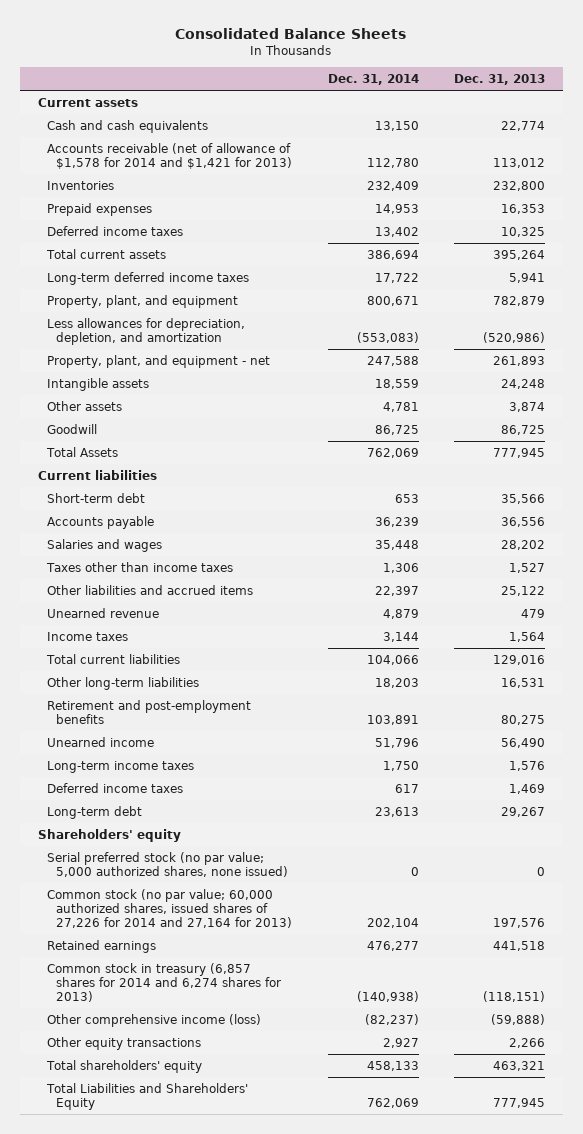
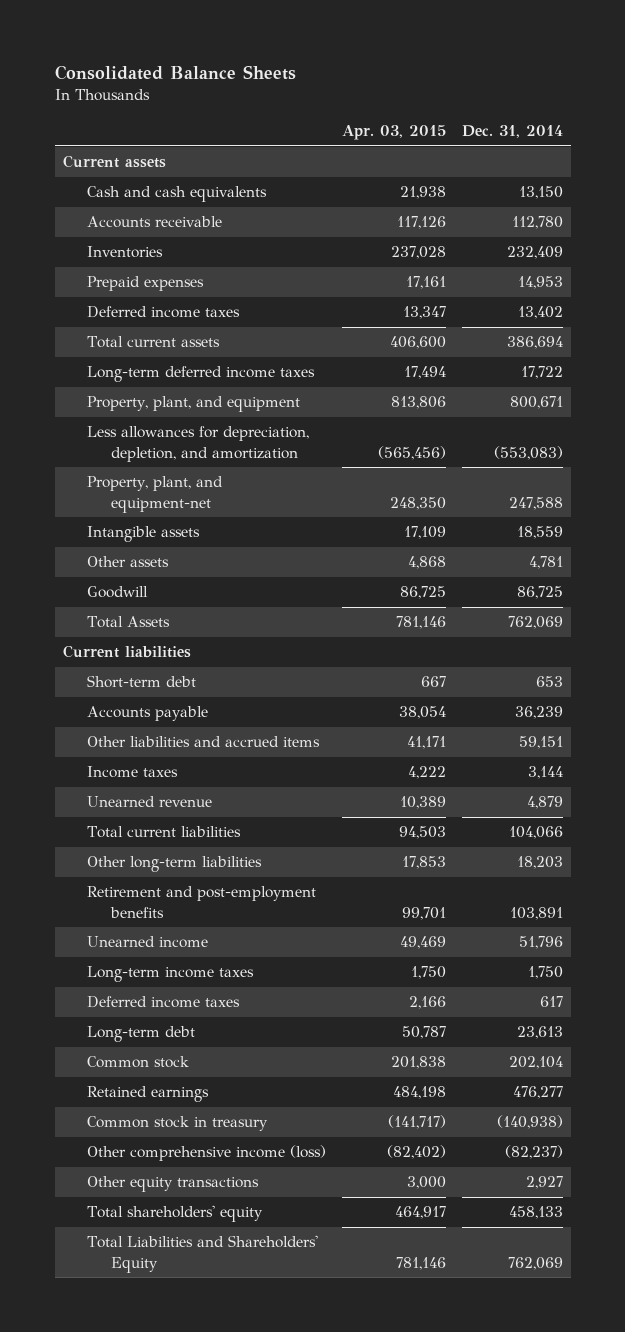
- | Dec. 31, 2014 | Dec. 31, 2013
+ | Apr. 03, 2015 | Dec. 31, 2014
- Accounts receivable (net of allowance of $1,578 for 2014 and $1,421 for 2013) | 112,780 | 113,012
+ Accounts receivable | 117,126 | 112,780
- Property, plant, and equipment - net | 247,588 | 261,893
+ Property, plant, and equipment-net | 248,350 | 247,588
- Salaries and wages | 35,448 | 28,202
- Taxes other than income taxes | 1,306 | 1,527
- Other liabilities and accrued items | 22,397 | 25,122
+ Other liabilities and accrued items | 41,171 | 59,151
moved down: Unearned revenue | 10,389 | 4,879
- Shareholders' equity
- Serial preferred stock (no par value; 5,000 authorized shares, none issued) | 0 | 0
- Common stock (no par value; 60,000 authorized shares, issued shares of 27,226 for 2014 and 27,164 for 2013) | 202,104 | 197,576
+ Common stock | 201,838 | 202,104
- Common stock in treasury (6,857 shares for 2014 and 6,274 shares for 2013) | (140,938) | (118,151)
+ Common stock in treasury | (141,717) | (140,938)

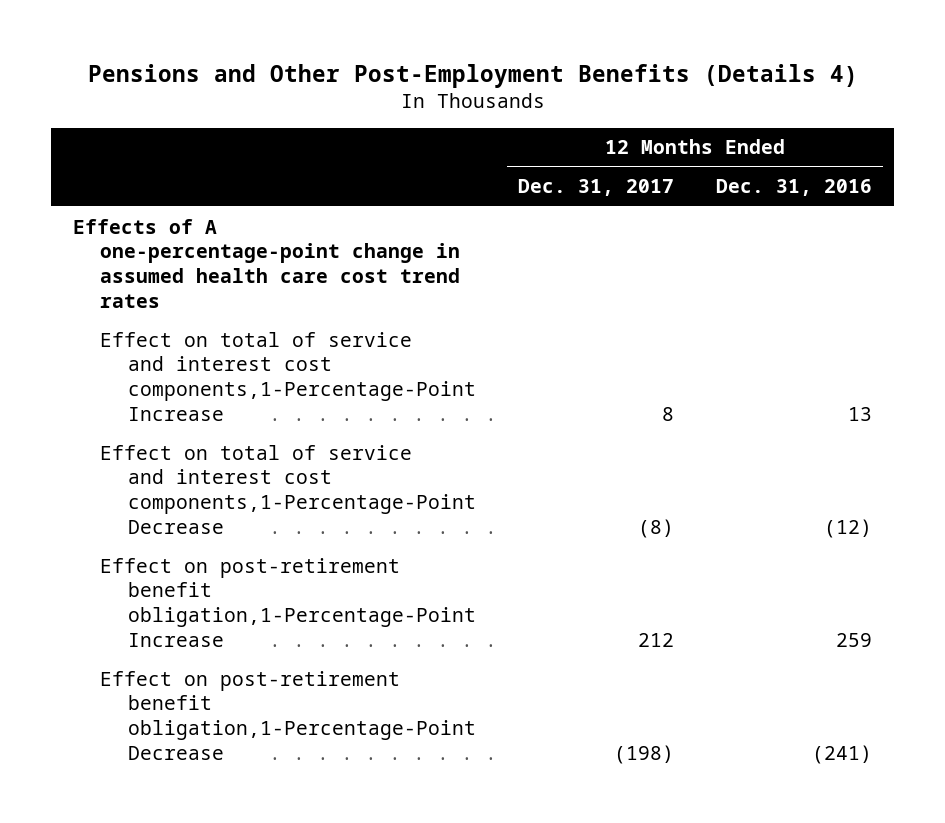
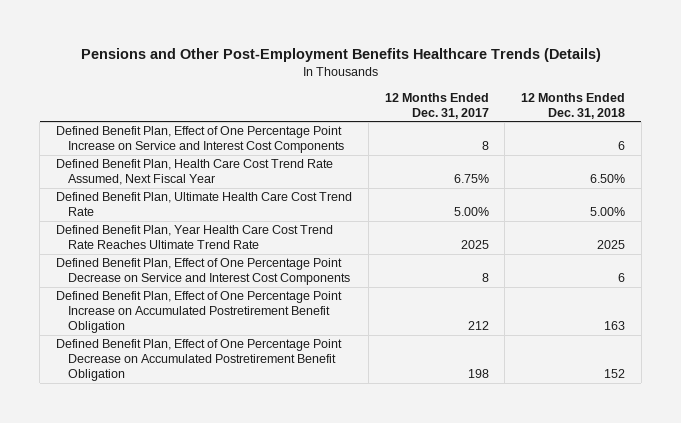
- Pensions and Other Post-Employment Benefits (Details 4)
+ Pensions and Other Post-Employment Benefits Healthcare Trends (Details)
- | 12 Months Ended Dec. 31, 2017 | 12 Months Ended Dec. 31, 2016
+ | 12 Months Ended Dec. 31, 2017 | 12 Months Ended Dec. 31, 2018
- Effects of A one-percentage-point change in assumed health care cost trend rates
- Effect on total of service and interest cost components,1-Percentage-Point Increase | 8 | 13
- Effect on total of service and interest cost components,1-Percentage-Point Decrease | (8) | (12)
- Effect on post-retirement benefit obligation,1-Percentage-Point Increase | 212 | 259
- Effect on post-retirement benefit obligation,1-Percentage-Point Decrease | (198) | (241)
+ Defined Benefit Plan, Effect of One Percentage Point Increase on Service and Interest Cost Components | 8 | 6
+ Defined Benefit Plan, Health Care Cost Trend Rate Assumed, Next Fiscal Year | 6.75% | 6.50%
+ Defined Benefit Plan, Ultimate Health Care Cost Trend Rate | 5.00% | 5.00%
+ Defined Benefit Plan, Year Health Care Cost Trend Rate Reaches Ultimate Trend Rate | 2025 | 2025
+ Defined Benefit Plan, Effect of One Percentage Point Decrease on Service and Interest Cost Components | 8 | 6
+ Defined Benefit Plan, Effect of One Percentage Point Increase on Accumulated Postretirement Benefit Obligation | 212 | 163
+ Defined Benefit Plan, Effect of One Percentage Point Decrease on Accumulated Postretirement Benefit Obligation | 198 | 152

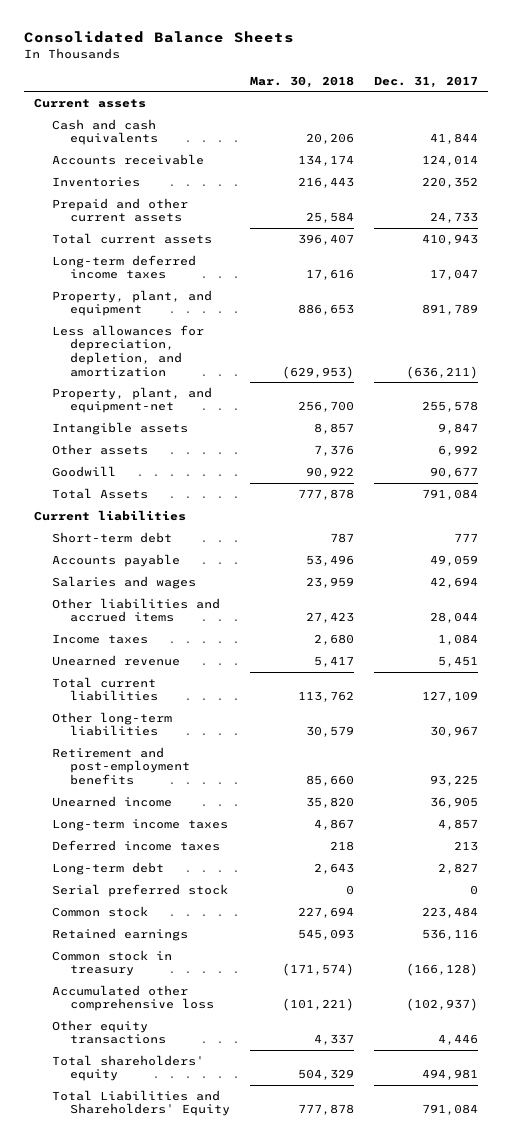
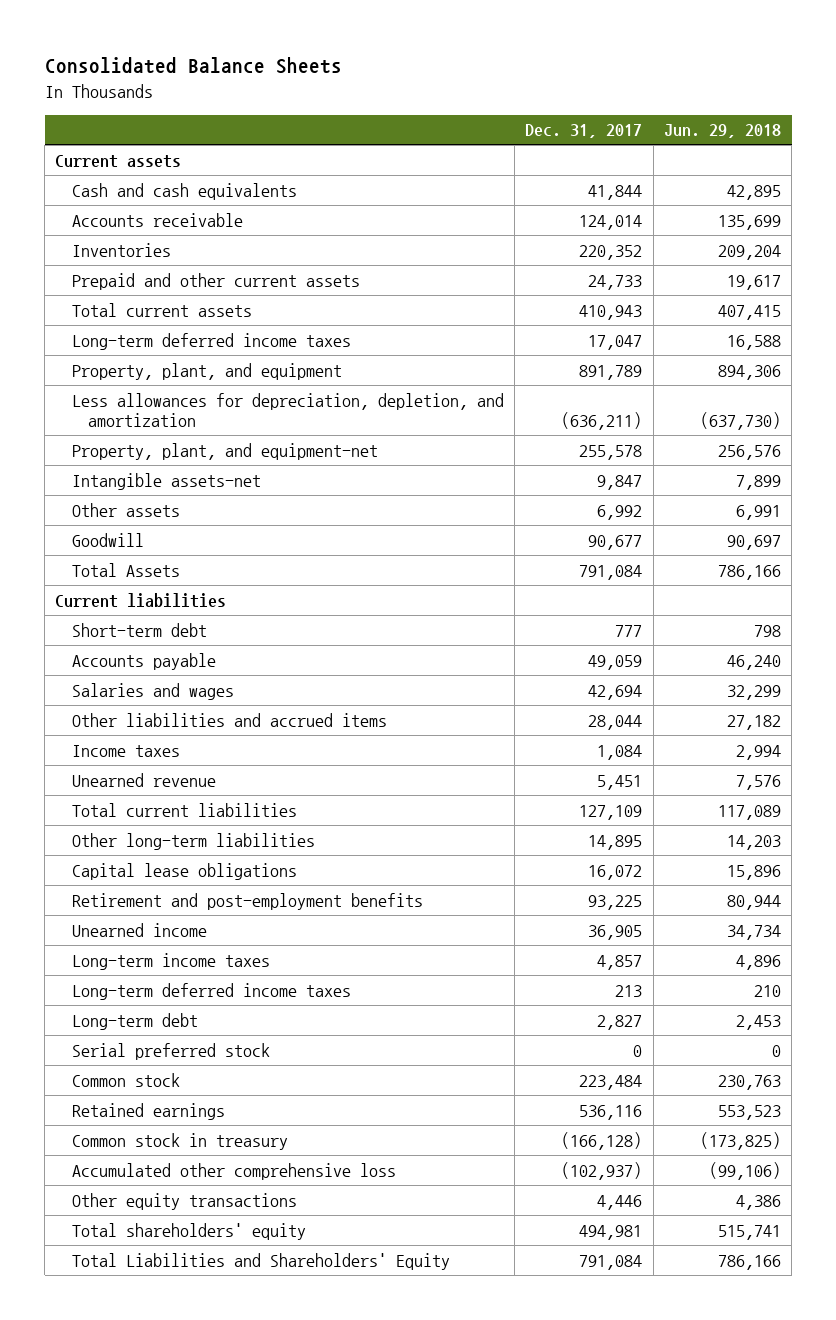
- | Mar. 30, 2018 | Dec. 31, 2017
+ | Dec. 31, 2017 | Jun. 29, 2018
- Intangible assets | 8,857 | 9,847
+ Intangible assets-net | 9,847 | 7,899
- Other long-term liabilities | 30,579 | 30,967
+ Other long-term liabilities | 14,895 | 14,203
+ Capital lease obligations | 16,072 | 15,896
- Deferred income taxes | 218 | 213
+ Long-term deferred income taxes | 213 | 210

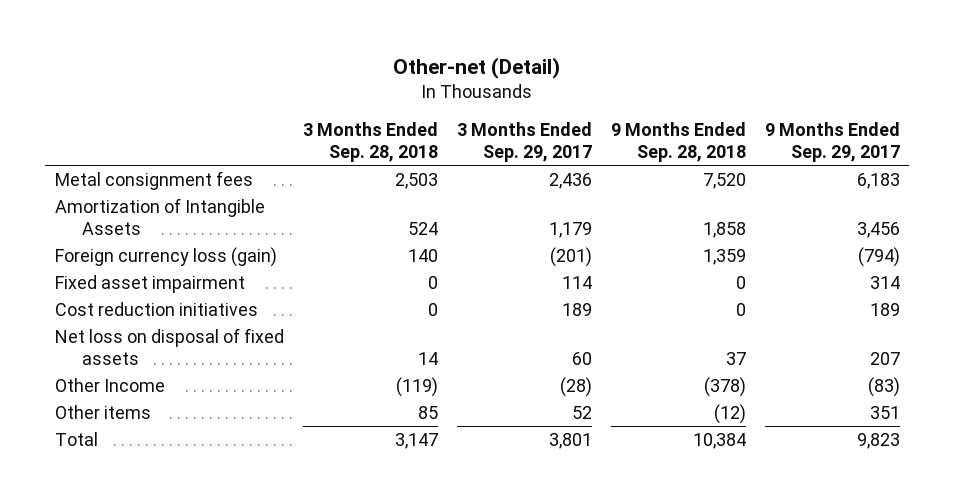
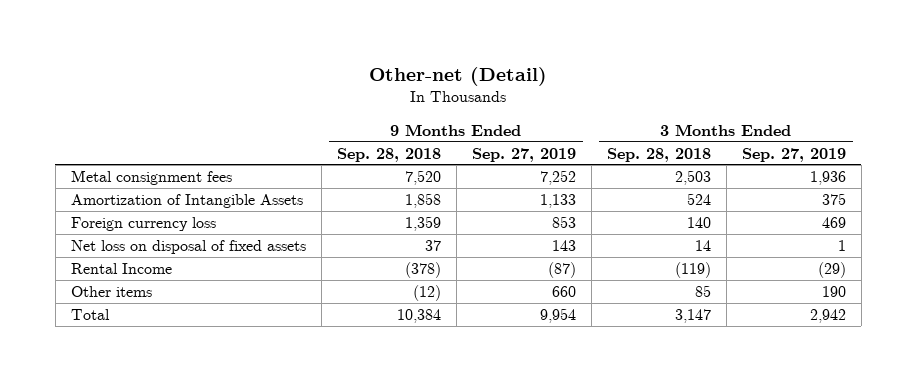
- | 3 Months Ended Sep. 28, 2018 | 3 Months Ended Sep. 29, 2017 | 9 Months Ended Sep. 28, 2018 | 9 Months Ended Sep. 29, 2017
+ | 9 Months Ended Sep. 28, 2018 | 9 Months Ended Sep. 27, 2019 | 3 Months Ended Sep. 28, 2018 | 3 Months Ended Sep. 27, 2019
- Foreign currency loss (gain) | 140 | (201) | 1,359 | (794)
- Fixed asset impairment | 0 | 114 | 0 | 314
- Cost reduction initiatives | 0 | 189 | 0 | 189
+ Foreign currency loss | 1,359 | 853 | 140 | 469
- Other Income | (119) | (28) | (378) | (83)
+ Rental Income | (378) | (87) | (119) | (29)

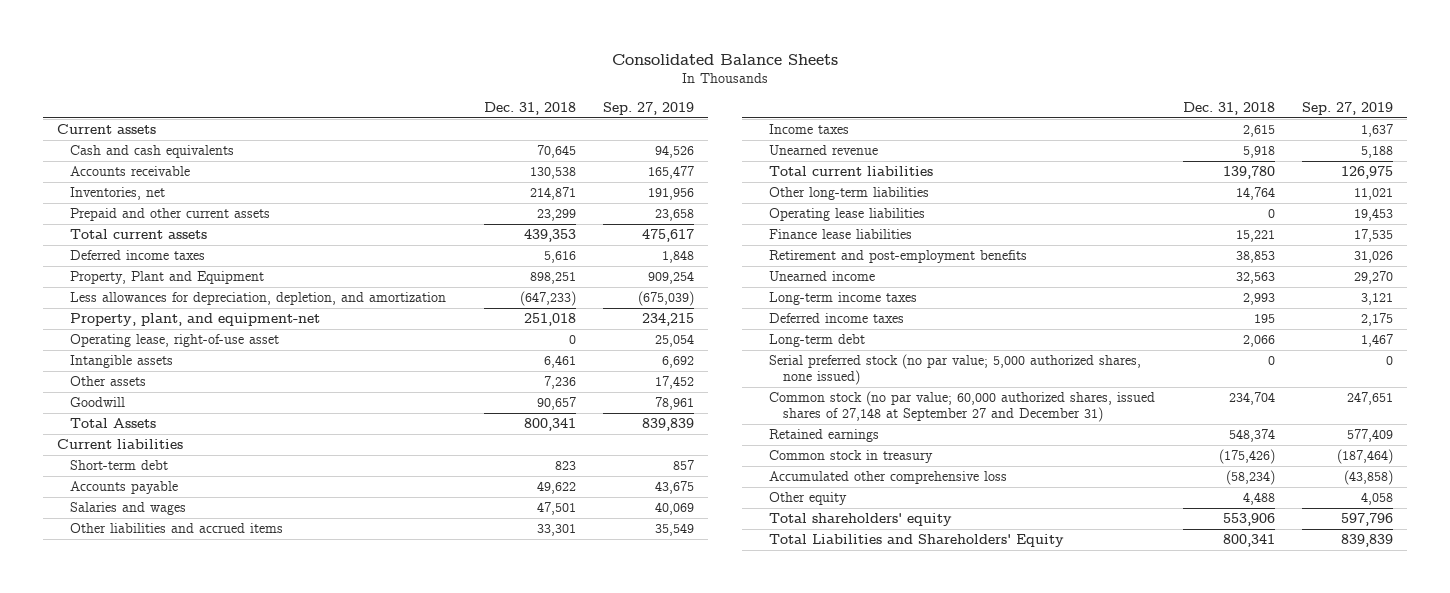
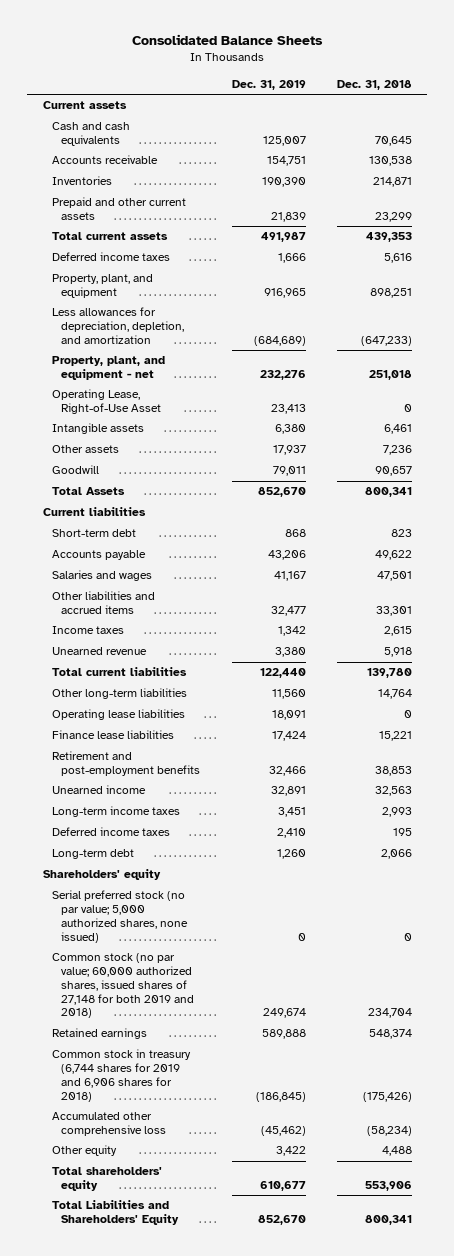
- | Dec. 31, 2018 | Sep. 27, 2019
+ | Dec. 31, 2019 | Dec. 31, 2018
- Inventories, net | 214,871 | 191,956
+ Inventories | 190,390 | 214,871
- Property, Plant and Equipment | 898,251 | 909,254
+ Property, plant, and equipment | 916,965 | 898,251
- Property, plant, and equipment-net | 251,018 | 234,215
- Operating lease, right-of-use asset | 0 | 25,054
+ Property, plant, and equipment - net | 232,276 | 251,018
+ Operating Lease, Right-of-Use Asset | 23,413 | 0
+ Shareholders' equity
- Common stock (no par value; 60,000 authorized shares, issued shares of 27,148 at September 27 and December 31) | 234,704 | 247,651
+ Common stock (no par value; 60,000 authorized shares, issued shares of 27,148 for both 2019 and 2018) | 249,674 | 234,704
- Common stock in treasury | (175,426) | (187,464)
+ Common stock in treasury (6,744 shares for 2019 and 6,906 shares for 2018) | (186,845) | (175,426)

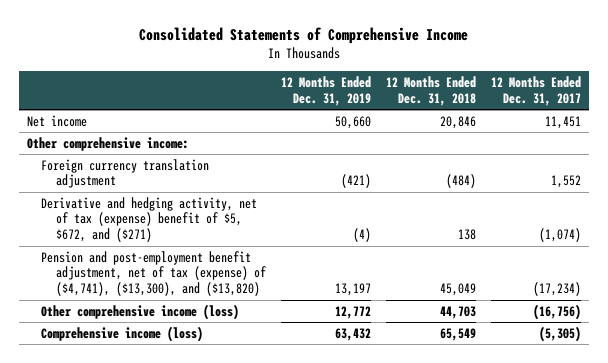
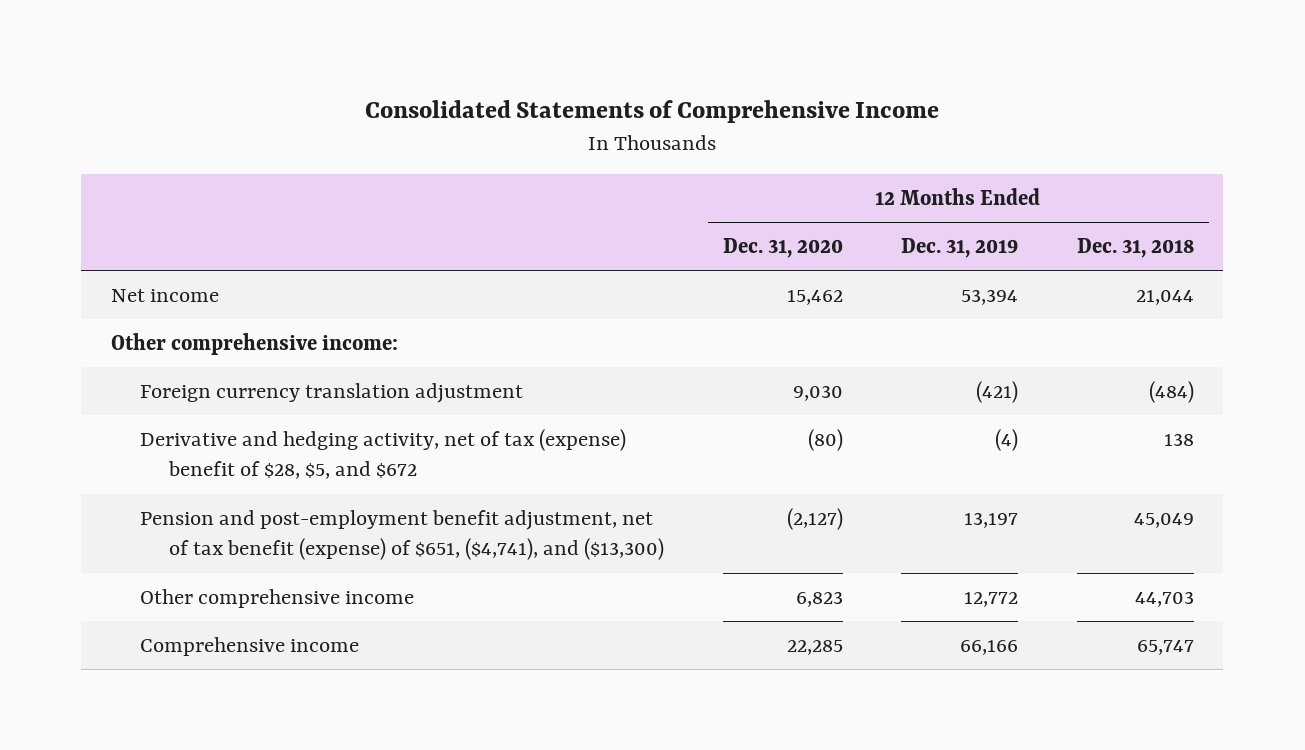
- | 12 Months Ended Dec. 31, 2019 | 12 Months Ended Dec. 31, 2018 | 12 Months Ended Dec. 31, 2017
+ | 12 Months Ended Dec. 31, 2020 | 12 Months Ended Dec. 31, 2019 | 12 Months Ended Dec. 31, 2018
- Net income | 50,660 | 20,846 | 11,451
+ Net income | 15,462 | 53,394 | 21,044
- Derivative and hedging activity, net of tax (expense) benefit of $5, $672, and ($271) | (4) | 138 | (1,074)
- Pension and post-employment benefit adjustment, net of tax (expense) of ($4,741), ($13,300), and ($13,820) | 13,197 | 45,049 | (17,234)
- Other comprehensive income (loss) | 12,772 | 44,703 | (16,756)
- Comprehensive income (loss) | 63,432 | 65,549 | (5,305)
+ Derivative and hedging activity, net of tax (expense) benefit of $28, $5, and $672 | (80) | (4) | 138
+ Pension and post-employment benefit adjustment, net of tax benefit (expense) of $651, ($4,741), and ($13,300) | (2,127) | 13,197 | 45,049
+ Other comprehensive income | 6,823 | 12,772 | 44,703
+ Comprehensive income | 22,285 | 66,166 | 65,747

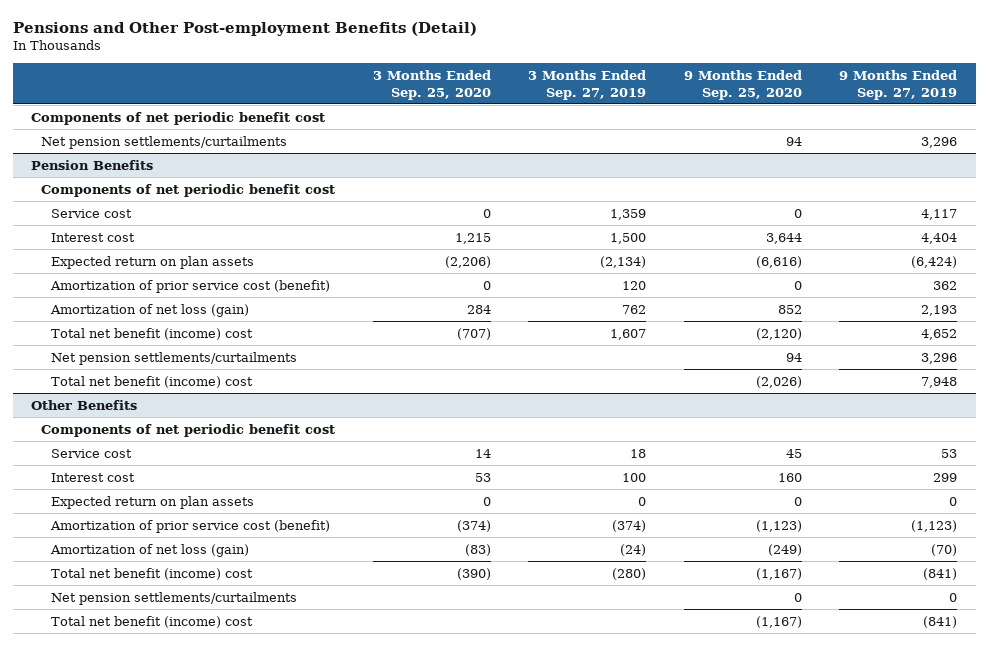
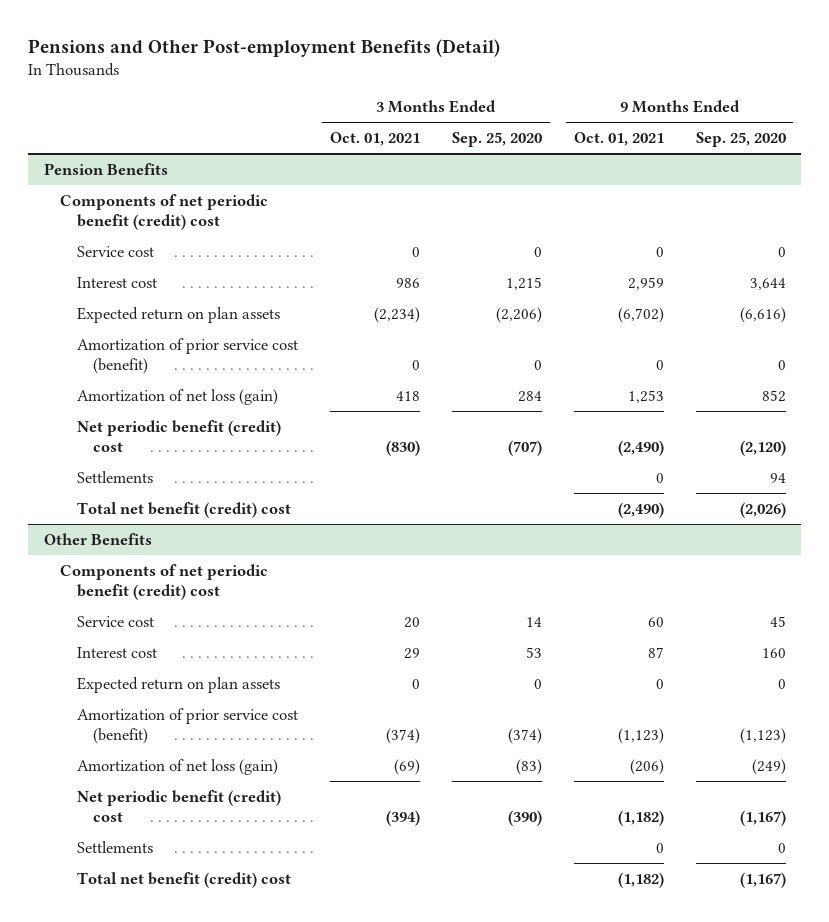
- | 3 Months Ended Sep. 25, 2020 | 3 Months Ended Sep. 27, 2019 | 9 Months Ended Sep. 25, 2020 | 9 Months Ended Sep. 27, 2019
+ | 3 Months Ended Oct. 01, 2021 | 3 Months Ended Sep. 25, 2020 | 9 Months Ended Oct. 01, 2021 | 9 Months Ended Sep. 25, 2020
- Components of net periodic benefit cost
- Net pension settlements/curtailments | | | 94 | 3,296
@ Pension Benefits
- Components of net periodic benefit cost
+ Components of net periodic benefit (credit) cost
- Total net benefit (income) cost | (707) | 1,607 | (2,120) | 4,652
- Net pension settlements/curtailments | | | 94 | 3,296
- Total net benefit (income) cost | | | (2,026) | 7,948
+ Net periodic benefit (credit) cost | (830) | (707) | (2,490) | (2,120)
+ Settlements | | | 0 | 94
+ Total net benefit (credit) cost | | | (2,490) | (2,026)
@ Other Benefits
- Components of net periodic benefit cost
+ Components of net periodic benefit (credit) cost
- Total net benefit (income) cost | (390) | (280) | (1,167) | (841)
- Net pension settlements/curtailments | | | 0 | 0
- Total net benefit (income) cost | | | (1,167) | (841)
+ Net periodic benefit (credit) cost | (394) | (390) | (1,182) | (1,167)
+ Settlements | | | 0 | 0
+ Total net benefit (credit) cost | | | (1,182) | (1,167)

